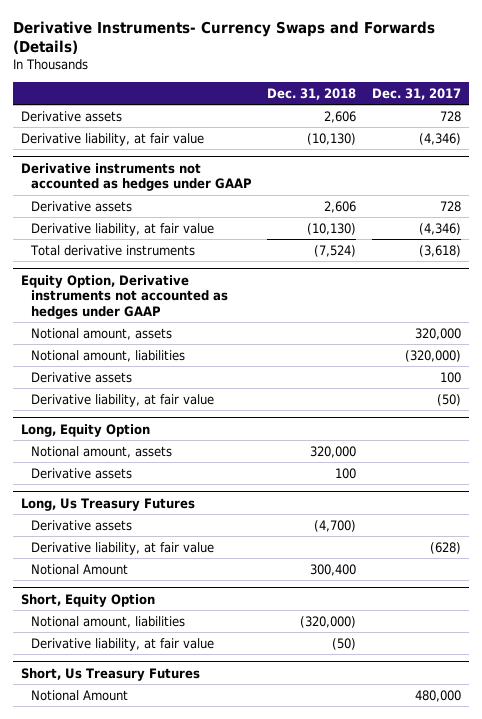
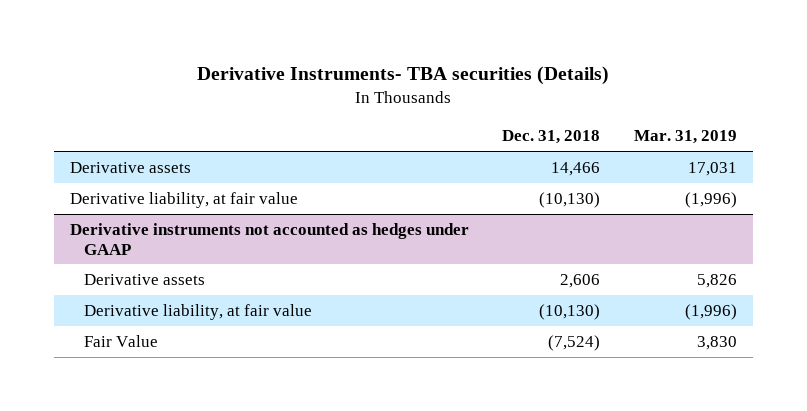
- Derivative Instruments- Currency Swaps and Forwards (Details)
+ Derivative Instruments- TBA securities (Details)
- | Dec. 31, 2018 | Dec. 31, 2017
+ | Dec. 31, 2018 | Mar. 31, 2019
- Derivative assets | 2,606 | 728
+ Derivative assets | 14,466 | 17,031
@ Derivative instruments not accounted as hedges under GAAP
- Total derivative instruments | (7,524) | (3,618)
- Equity Option, Derivative instruments not accounted as hedges under GAAP
- Notional amount, assets | | 320,000
- Notional amount, liabilities | | (320,000)
- Derivative assets | | 100
- Derivative liability, at fair value | | (50)
- Long, Equity Option
- Notional amount, assets | 320,000 |
- Derivative assets | 100 |
- Long, Us Treasury Futures
- Derivative assets | (4,700) |
- Derivative liability, at fair value | | (628)
- Notional Amount | 300,400 |
- Short, Equity Option
- Notional amount, liabilities | (320,000) |
- Derivative liability, at fair value | (50) |
- Short, Us Treasury Futures
- Notional Amount | | 480,000
@ Derivative instruments not accounted as hedges under GAAP
+ Fair Value | (7,524) | 3,830

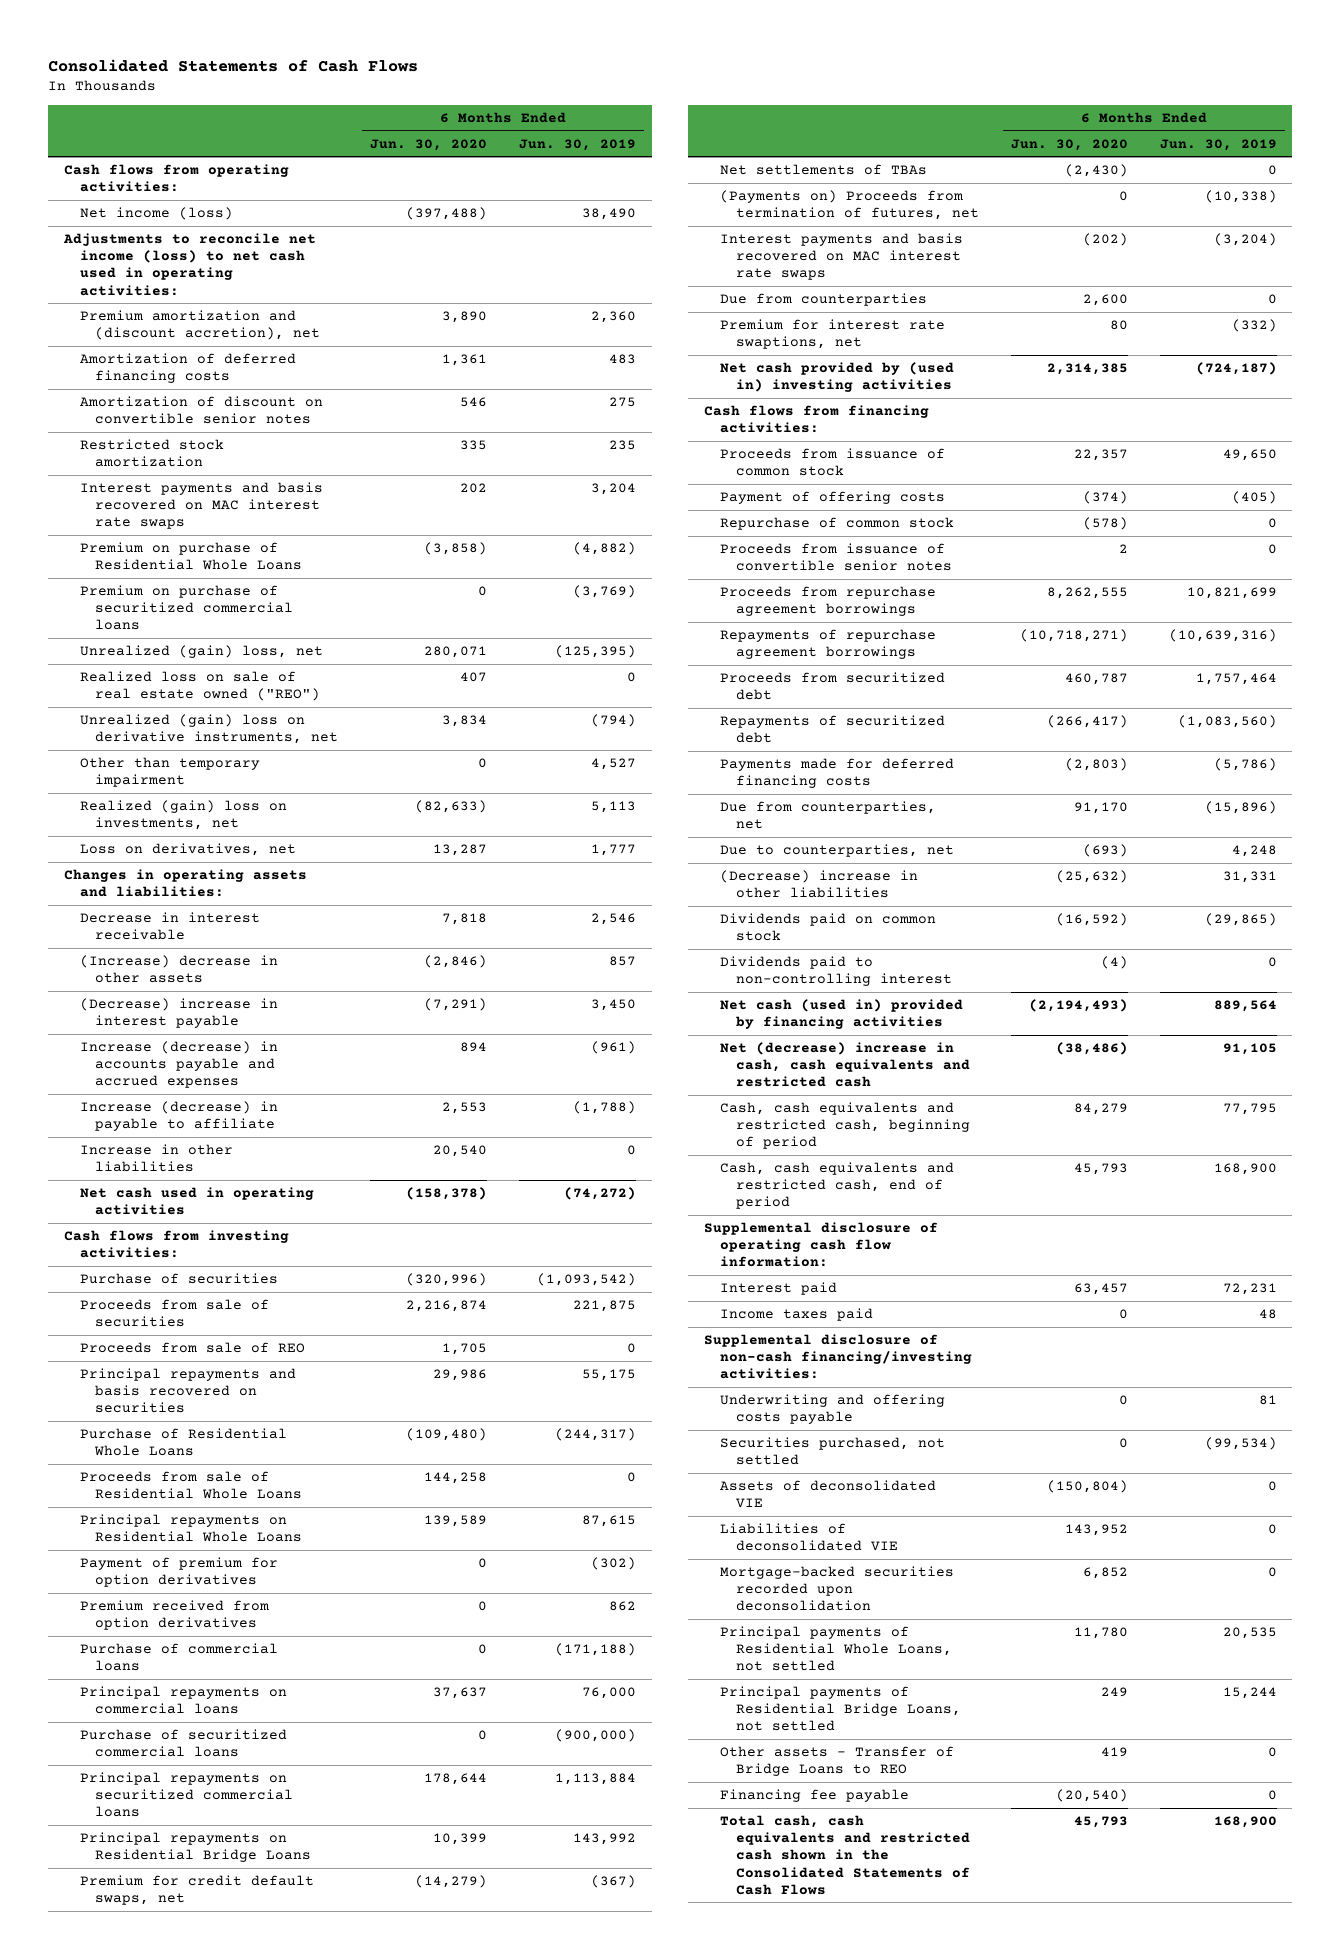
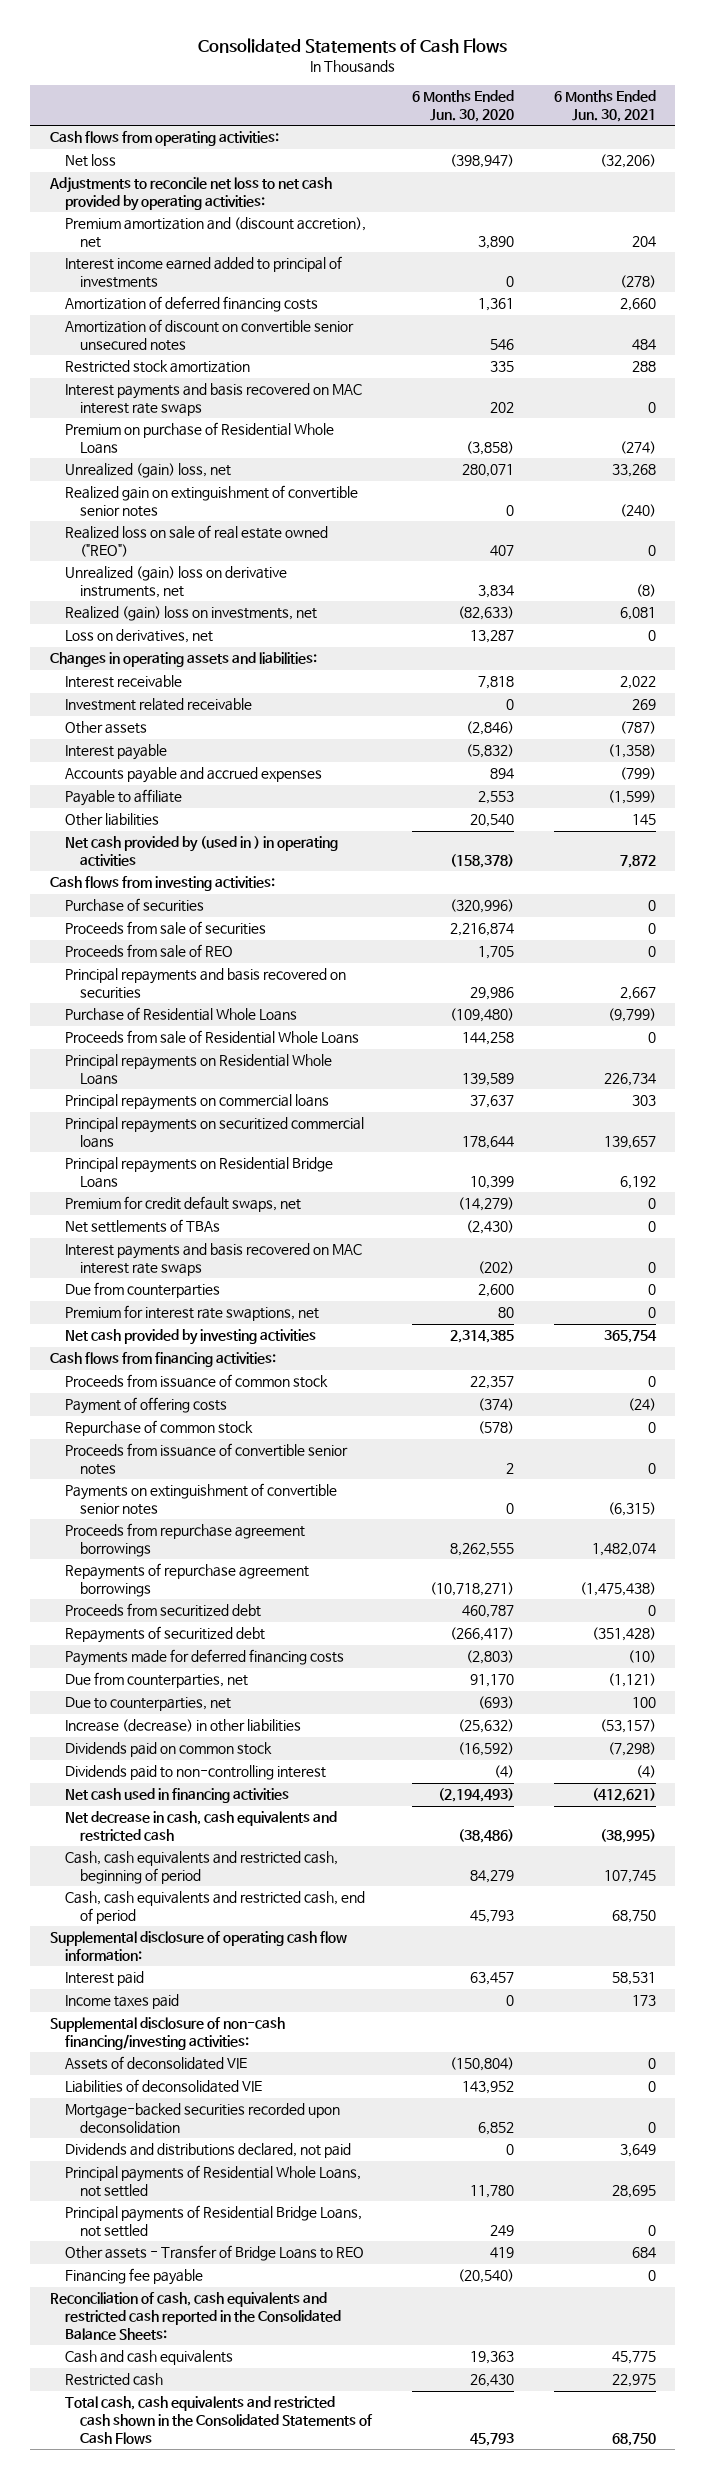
- | 6 Months Ended Jun. 30, 2020 | 6 Months Ended Jun. 30, 2019
+ | 6 Months Ended Jun. 30, 2020 | 6 Months Ended Jun. 30, 2021
- Net income (loss) | (397,488) | 38,490
- Adjustments to reconcile net income (loss) to net cash used in operating activities:
+ Net loss | (398,947) | (32,206)
+ Adjustments to reconcile net loss to net cash provided by operating activities:
+ Interest income earned added to principal of investments | 0 | (278)
- Amortization of discount on convertible senior notes | 546 | 275
+ Amortization of discount on convertible senior unsecured notes | 546 | 484
- Premium on purchase of securitized commercial loans | 0 | (3,769)
+ Realized gain on extinguishment of convertible senior notes | 0 | (240)
- Other than temporary impairment | 0 | 4,527
- Decrease in interest receivable | 7,818 | 2,546
- (Increase) decrease in other assets | (2,846) | 857
- (Decrease) increase in interest payable | (7,291) | 3,450
- Increase (decrease) in accounts payable and accrued expenses | 894 | (961)
- Increase (decrease) in payable to affiliate | 2,553 | (1,788)
- Increase in other liabilities | 20,540 | 0
- Net cash used in operating activities | (158,378) | (74,272)
+ Interest receivable | 7,818 | 2,022
+ Investment related receivable | 0 | 269
+ Other assets | (2,846) | (787)
+ Interest payable | (5,832) | (1,358)
+ Accounts payable and accrued expenses | 894 | (799)
+ Payable to affiliate | 2,553 | (1,599)
+ Other liabilities | 20,540 | 145
+ Net cash provided by (used in ) in operating activities | (158,378) | 7,872
- Payment of premium for option derivatives | 0 | (302)
- Premium received from option derivatives | 0 | 862
- Purchase of commercial loans | 0 | (171,188)
- Purchase of securitized commercial loans | 0 | (900,000)
- (Payments on) Proceeds from termination of futures, net | 0 | (10,338)
- Net cash provided by (used in) investing activities | 2,314,385 | (724,187)
+ Net cash provided by investing activities | 2,314,385 | 365,754
+ Payments on extinguishment of convertible senior notes | 0 | (6,315)
- (Decrease) increase in other liabilities | (25,632) | 31,331
+ Increase (decrease) in other liabilities | (25,632) | (53,157)
- Net cash (used in) provided by financing activities | (2,194,493) | 889,564
- Net (decrease) increase in cash, cash equivalents and restricted cash | (38,486) | 91,105
+ Net cash used in financing activities | (2,194,493) | (412,621)
+ Net decrease in cash, cash equivalents and restricted cash | (38,486) | (38,995)
- Underwriting and offering costs payable | 0 | 81
- Securities purchased, not settled | 0 | (99,534)
+ Dividends and distributions declared, not paid | 0 | 3,649
+ Reconciliation of cash, cash equivalents and restricted cash reported in the Consolidated Balance Sheets:
+ Cash and cash equivalents | 19,363 | 45,775
+ Restricted cash | 26,430 | 22,975

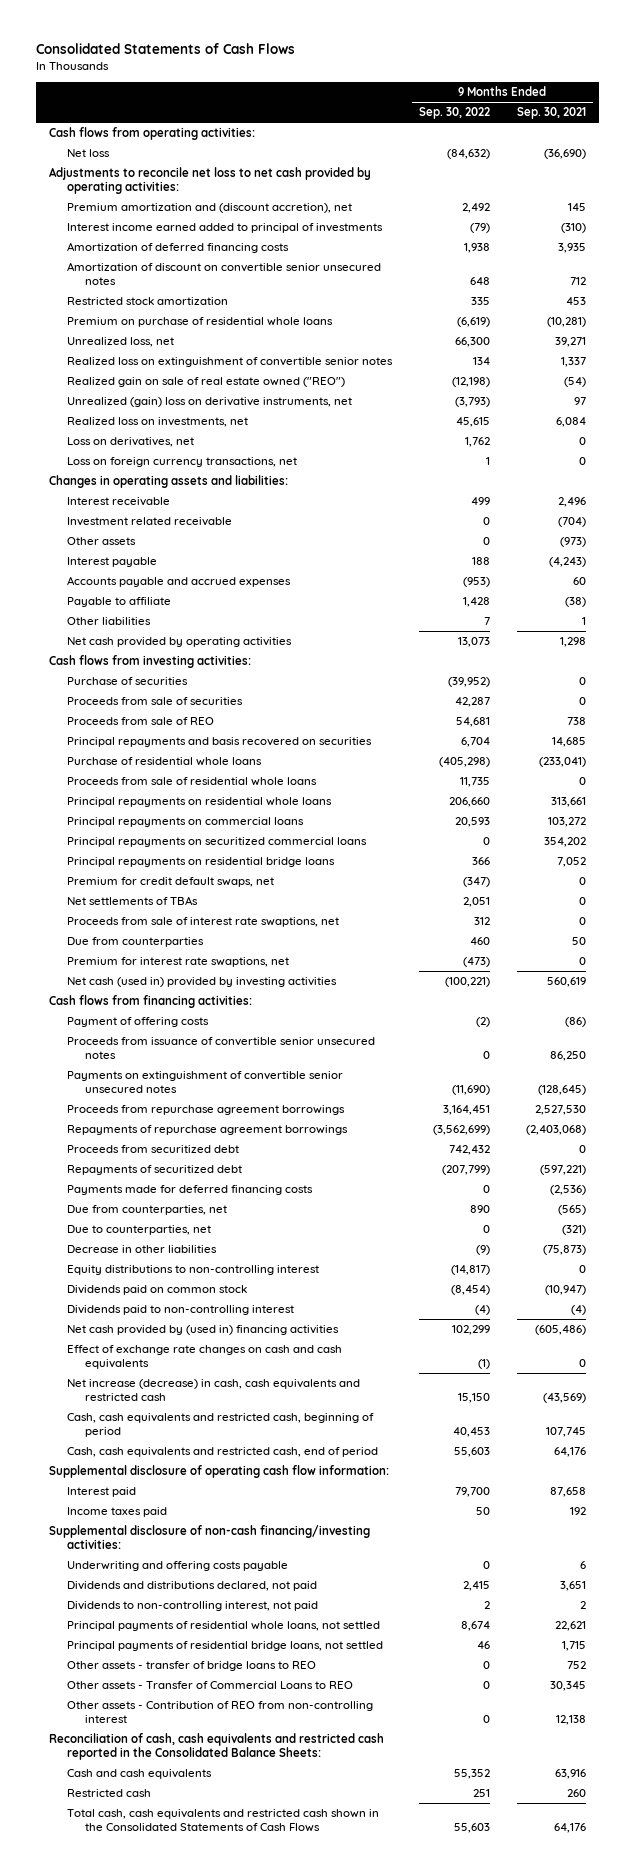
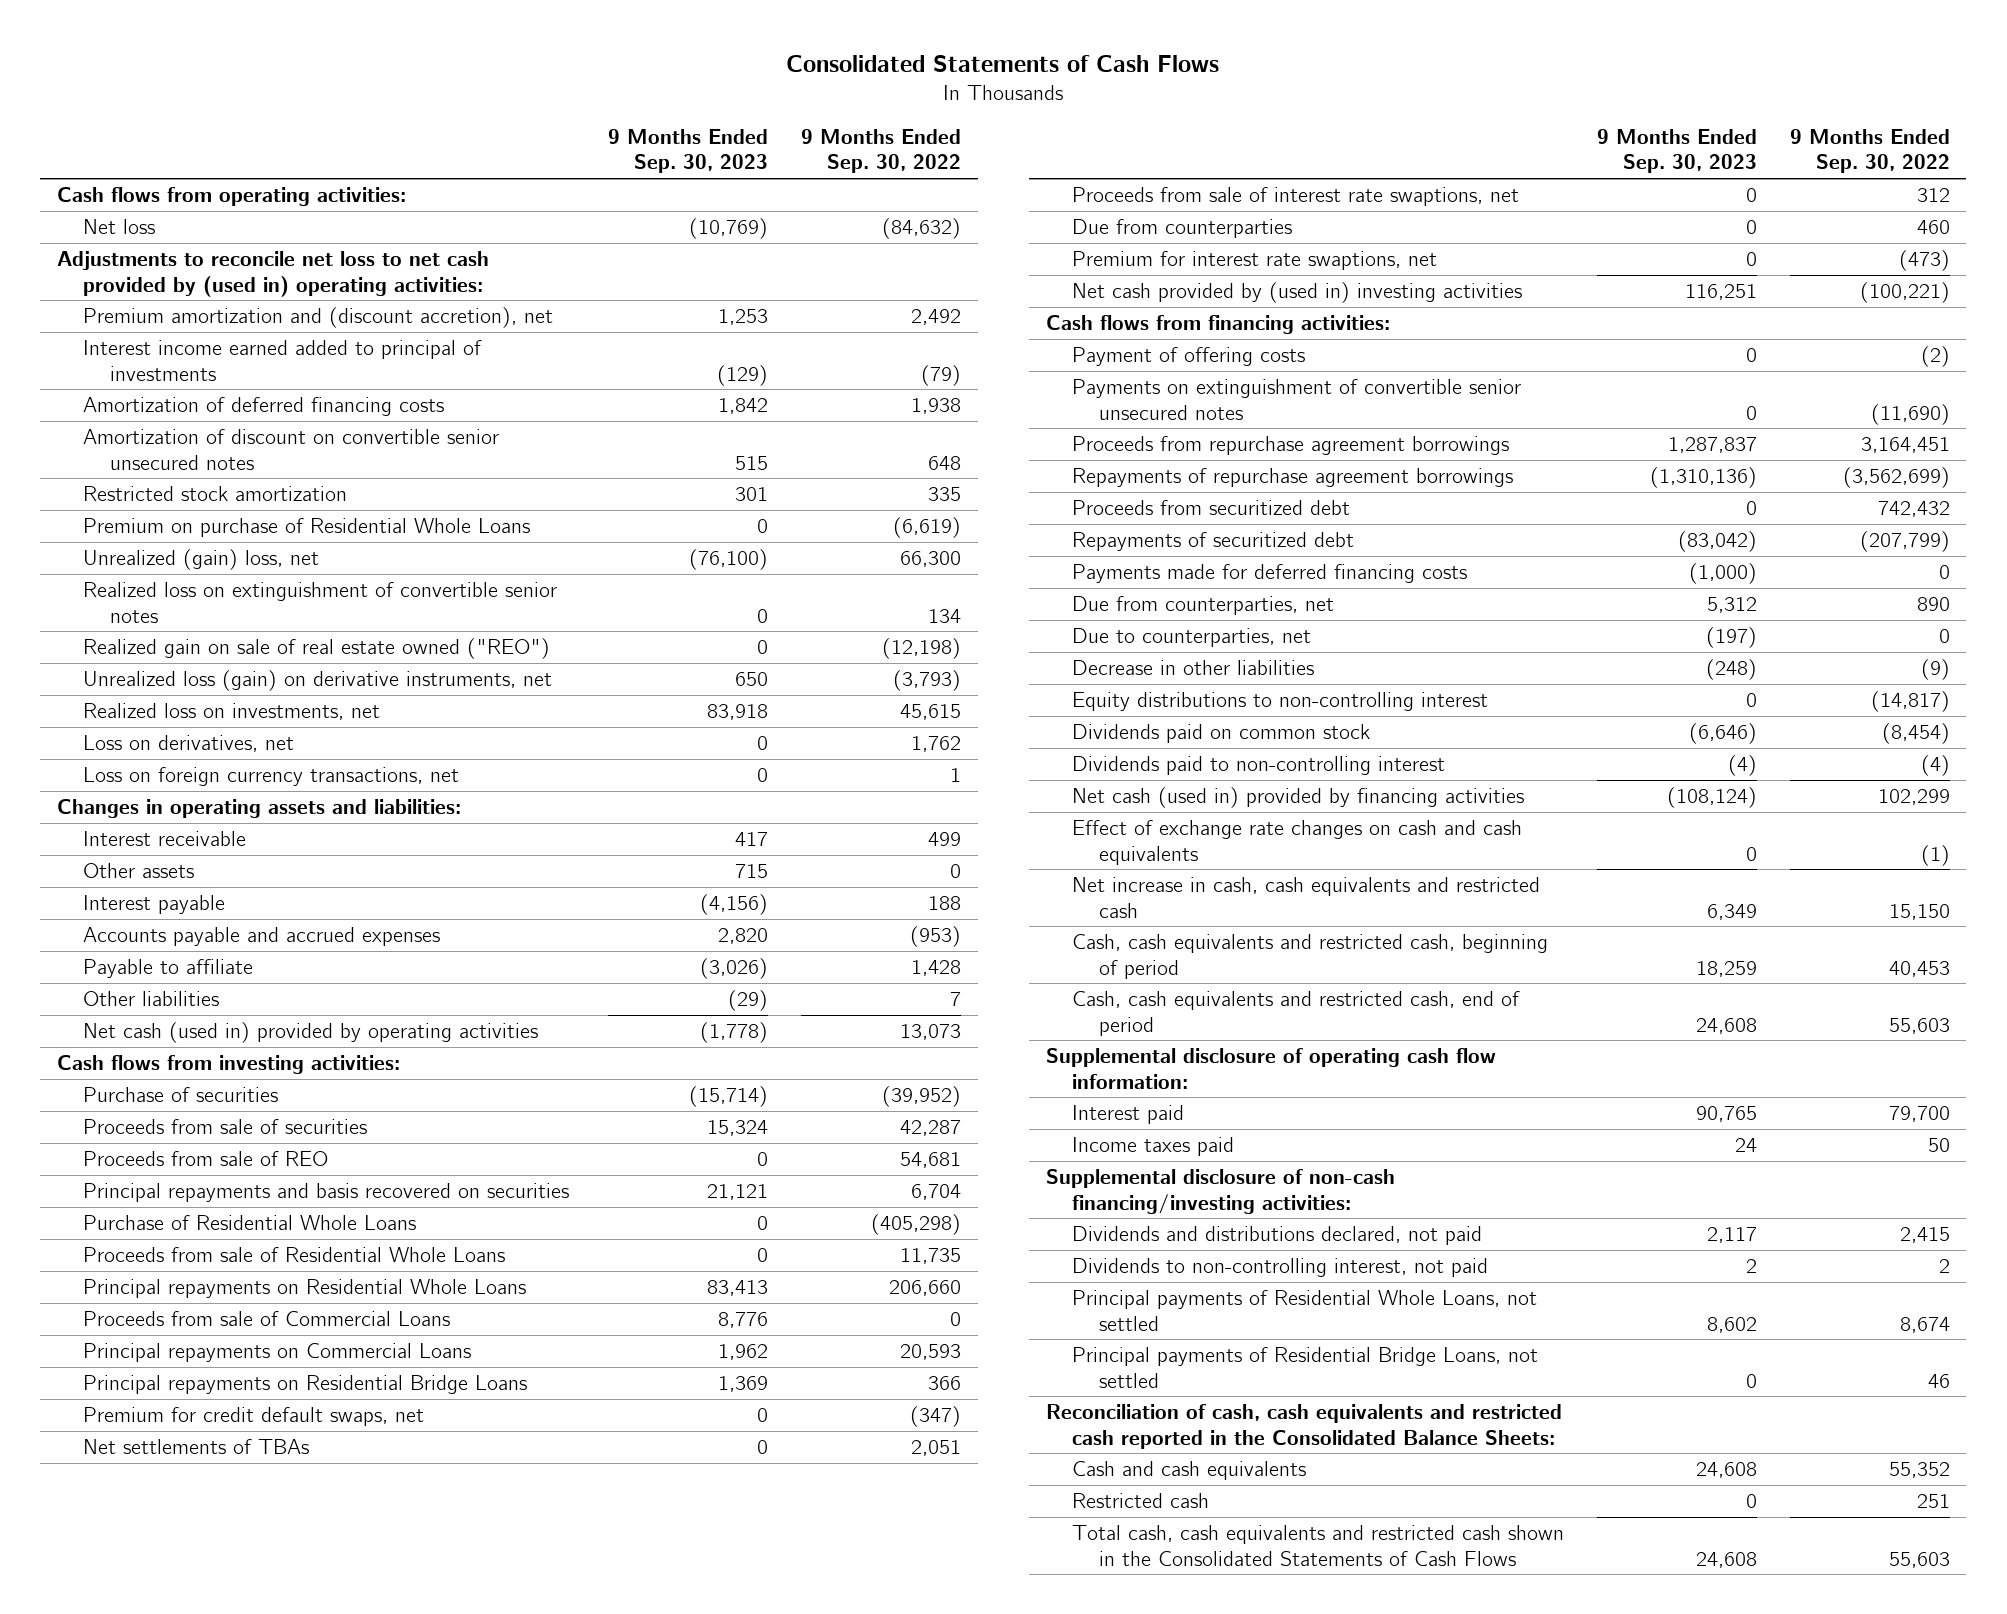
- | 9 Months Ended Sep. 30, 2022 | 9 Months Ended Sep. 30, 2021
+ | 9 Months Ended Sep. 30, 2023 | 9 Months Ended Sep. 30, 2022
- Adjustments to reconcile net loss to net cash provided by operating activities:
+ Adjustments to reconcile net loss to net cash provided by (used in) operating activities:
- Premium on purchase of residential whole loans | (6,619) | (10,281)
- Unrealized loss, net | 66,300 | 39,271
+ Premium on purchase of Residential Whole Loans | 0 | (6,619)
+ Unrealized (gain) loss, net | (76,100) | 66,300
- Unrealized (gain) loss on derivative instruments, net | (3,793) | 97
+ Unrealized loss (gain) on derivative instruments, net | 650 | (3,793)
- Investment related receivable | 0 | (704)
- Net cash provided by operating activities | 13,073 | 1,298
+ Net cash (used in) provided by operating activities | (1,778) | 13,073
- Purchase of residential whole loans | (405,298) | (233,041)
- Proceeds from sale of residential whole loans | 11,735 | 0
- Principal repayments on residential whole loans | 206,660 | 313,661
- Principal repayments on commercial loans | 20,593 | 103,272
- Principal repayments on securitized commercial loans | 0 | 354,202
- Principal repayments on residential bridge loans | 366 | 7,052
+ Purchase of Residential Whole Loans | 0 | (405,298)
+ Proceeds from sale of Residential Whole Loans | 0 | 11,735
+ Principal repayments on Residential Whole Loans | 83,413 | 206,660
+ Proceeds from sale of Commercial Loans | 8,776 | 0
+ Principal repayments on Commercial Loans | 1,962 | 20,593
+ Principal repayments on Residential Bridge Loans | 1,369 | 366
- Net cash (used in) provided by investing activities | (100,221) | 560,619
+ Net cash provided by (used in) investing activities | 116,251 | (100,221)
- Proceeds from issuance of convertible senior unsecured notes | 0 | 86,250
- Net cash provided by (used in) financing activities | 102,299 | (605,486)
+ Net cash (used in) provided by financing activities | (108,124) | 102,299
- Net increase (decrease) in cash, cash equivalents and restricted cash | 15,150 | (43,569)
+ Net increase in cash, cash equivalents and restricted cash | 6,349 | 15,150
- Underwriting and offering costs payable | 0 | 6
- Principal payments of residential whole loans, not settled | 8,674 | 22,621
- Principal payments of residential bridge loans, not settled | 46 | 1,715
- Other assets - transfer of bridge loans to REO | 0 | 752
- Other assets - Transfer of Commercial Loans to REO | 0 | 30,345
- Other assets - Contribution of REO from non-controlling interest | 0 | 12,138
+ Principal payments of Residential Whole Loans, not settled | 8,602 | 8,674
+ Principal payments of Residential Bridge Loans, not settled | 0 | 46

